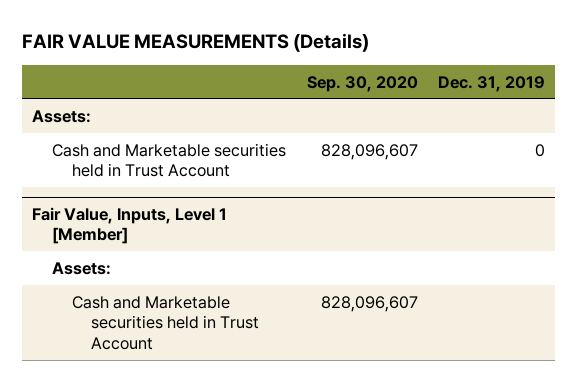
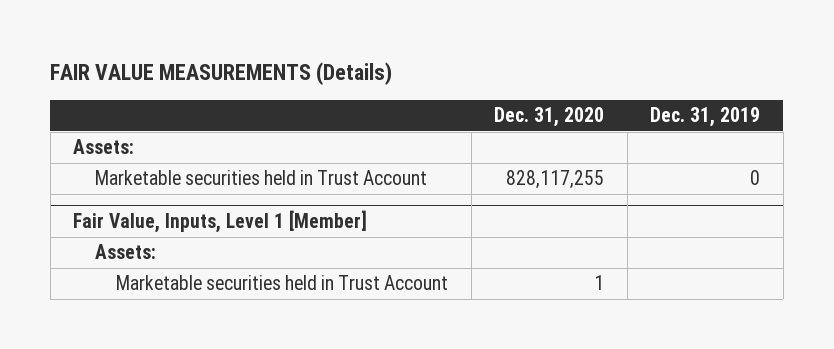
- | Sep. 30, 2020 | Dec. 31, 2019
+ | Dec. 31, 2020 | Dec. 31, 2019
- Cash and Marketable securities held in Trust Account | 828,096,607 | 0
+ Marketable securities held in Trust Account | 828,117,255 | 0
@ Fair Value, Inputs, Level 1 [Member]
- Cash and Marketable securities held in Trust Account | 828,096,607 |
+ Marketable securities held in Trust Account | 1 |

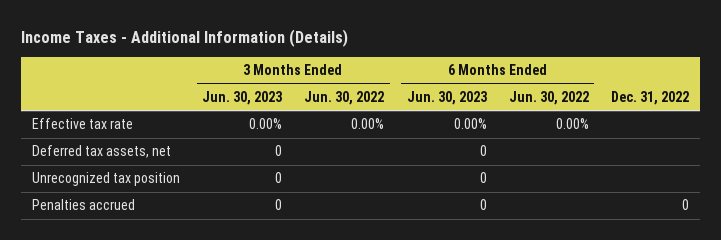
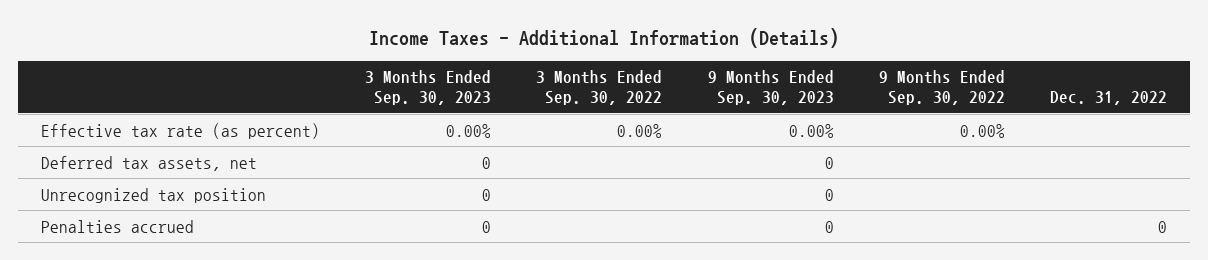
- | 3 Months Ended Jun. 30, 2023 | 3 Months Ended Jun. 30, 2022 | 6 Months Ended Jun. 30, 2023 | 6 Months Ended Jun. 30, 2022 | Dec. 31, 2022
+ | 3 Months Ended Sep. 30, 2023 | 3 Months Ended Sep. 30, 2022 | 9 Months Ended Sep. 30, 2023 | 9 Months Ended Sep. 30, 2022 | Dec. 31, 2022
- Effective tax rate | 0.00% | 0.00% | 0.00% | 0.00% |
+ Effective tax rate (as percent) | 0.00% | 0.00% | 0.00% | 0.00% |

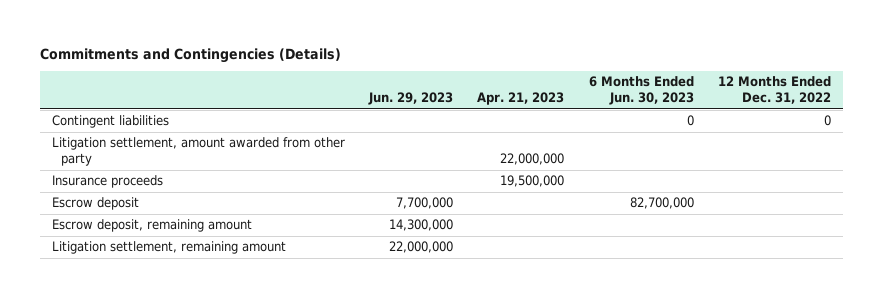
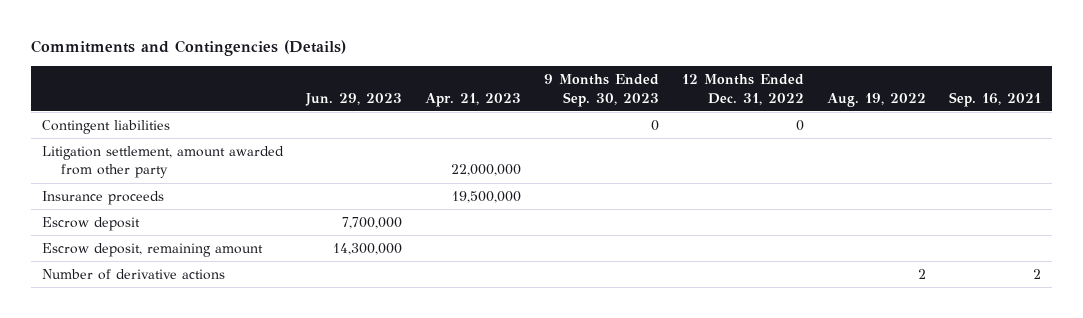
- | Jun. 29, 2023 | Apr. 21, 2023 | 6 Months Ended Jun. 30, 2023 | 12 Months Ended Dec. 31, 2022
+ | Jun. 29, 2023 | Apr. 21, 2023 | 9 Months Ended Sep. 30, 2023 | 12 Months Ended Dec. 31, 2022 | Aug. 19, 2022 | Sep. 16, 2021
- Litigation settlement, remaining amount | 22,000,000 | | |
+ Number of derivative actions | | | | | 2 | 2

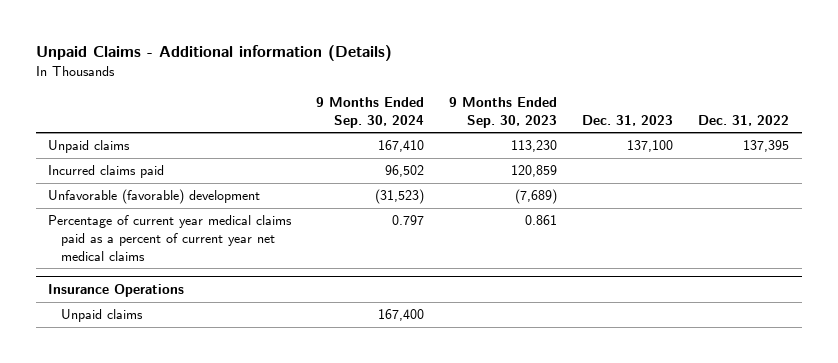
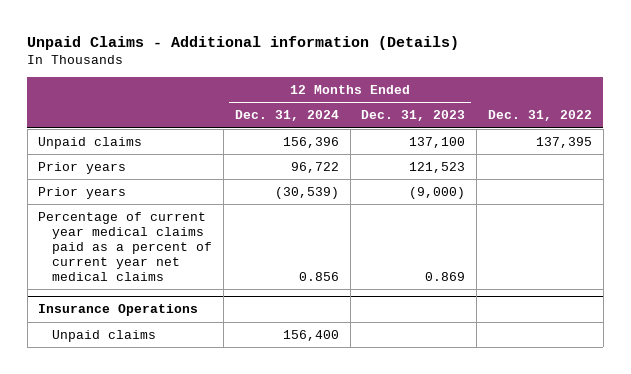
- | 9 Months Ended Sep. 30, 2024 | 9 Months Ended Sep. 30, 2023 | Dec. 31, 2023 | Dec. 31, 2022
+ | 12 Months Ended Dec. 31, 2024 | 12 Months Ended Dec. 31, 2023 | Dec. 31, 2022
- Incurred claims paid | 96,502 | 120,859 | |
- Unfavorable (favorable) development | (31,523) | (7,689) | |
+ Prior years | 96,722 | 121,523 |
+ Prior years | (30,539) | (9,000) |

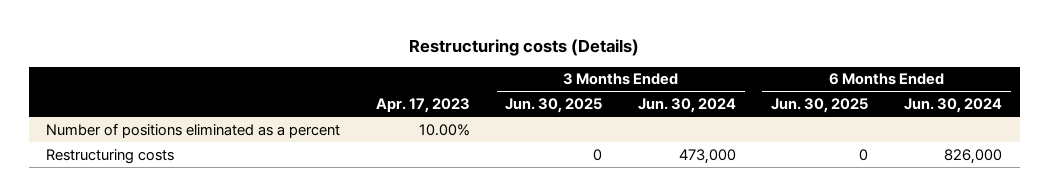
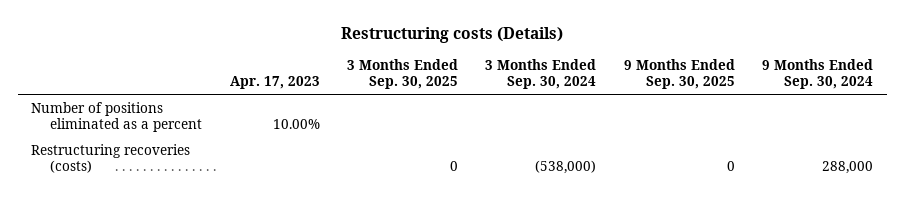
- | Apr. 17, 2023 | 3 Months Ended Jun. 30, 2025 | 3 Months Ended Jun. 30, 2024 | 6 Months Ended Jun. 30, 2025 | 6 Months Ended Jun. 30, 2024
+ | Apr. 17, 2023 | 3 Months Ended Sep. 30, 2025 | 3 Months Ended Sep. 30, 2024 | 9 Months Ended Sep. 30, 2025 | 9 Months Ended Sep. 30, 2024
- Restructuring costs | | 0 | 473,000 | 0 | 826,000
+ Restructuring recoveries (costs) | | 0 | (538,000) | 0 | 288,000

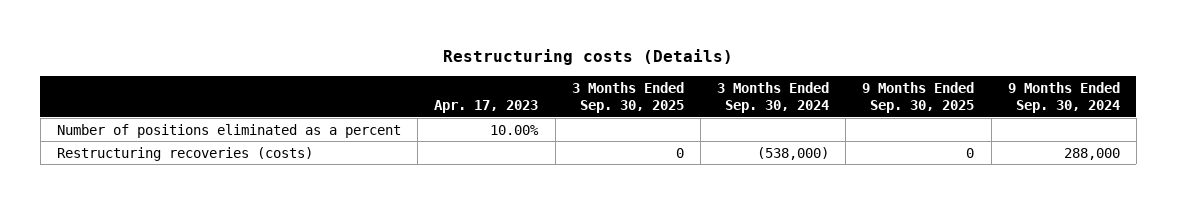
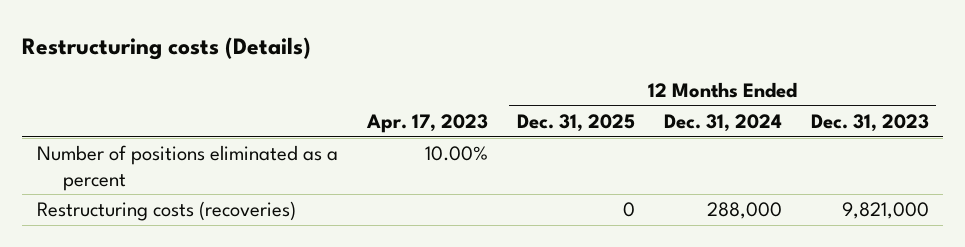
- | Apr. 17, 2023 | 3 Months Ended Sep. 30, 2025 | 3 Months Ended Sep. 30, 2024 | 9 Months Ended Sep. 30, 2025 | 9 Months Ended Sep. 30, 2024
+ | Apr. 17, 2023 | 12 Months Ended Dec. 31, 2025 | 12 Months Ended Dec. 31, 2024 | 12 Months Ended Dec. 31, 2023
- Restructuring recoveries (costs) | | 0 | (538,000) | 0 | 288,000
+ Restructuring costs (recoveries) | | 0 | 288,000 | 9,821,000

